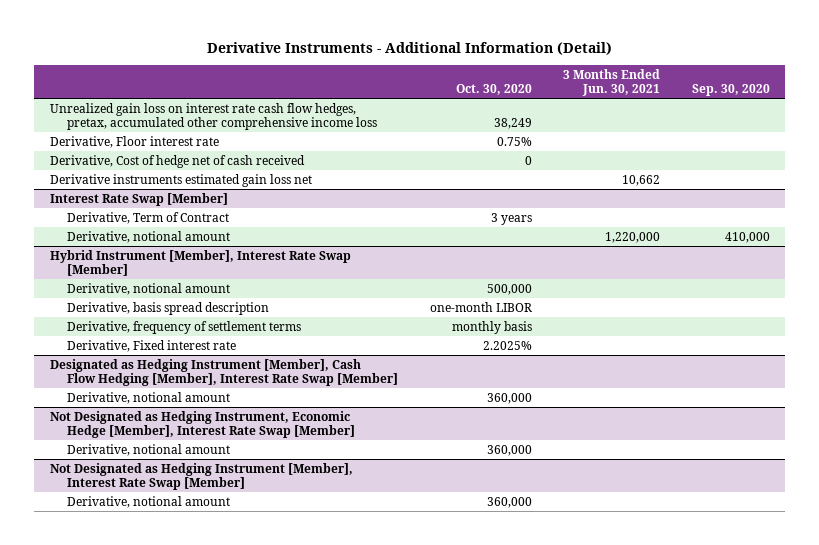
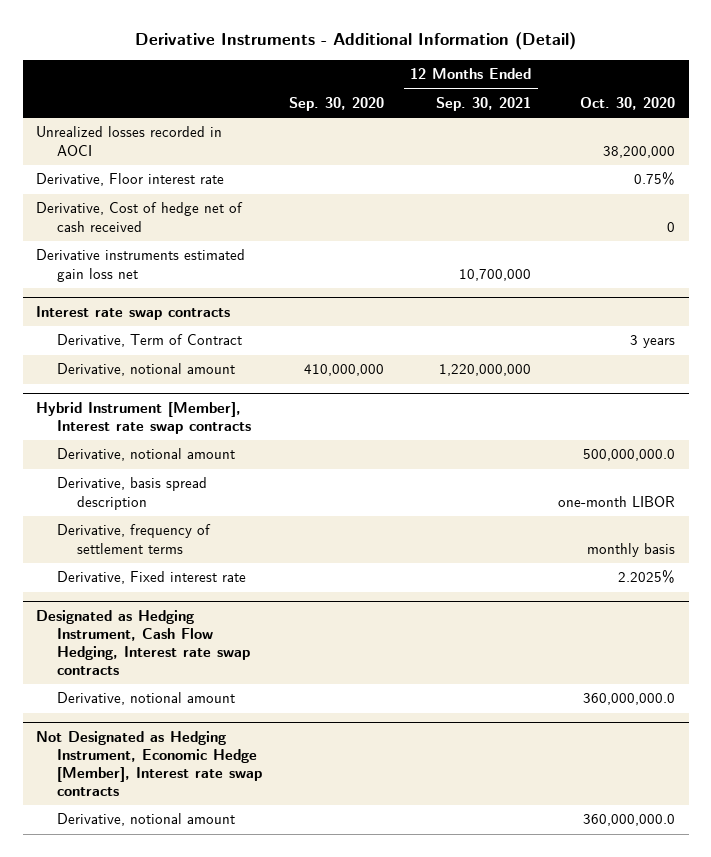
- | Oct. 30, 2020 | 3 Months Ended Jun. 30, 2021 | Sep. 30, 2020
+ | Sep. 30, 2020 | 12 Months Ended Sep. 30, 2021 | Oct. 30, 2020
- Unrealized gain loss on interest rate cash flow hedges, pretax, accumulated other comprehensive income loss | 38,249 | |
+ Unrealized losses recorded in AOCI | | | 38,200,000
- Interest Rate Swap [Member]
+ Interest rate swap contracts
- Derivative, notional amount | | 1,220,000 | 410,000
- Hybrid Instrument [Member], Interest Rate Swap [Member]
- Derivative, notional amount | 500,000 | |
+ Derivative, notional amount | 410,000,000 | 1,220,000,000 |
+ Hybrid Instrument [Member], Interest rate swap contracts
+ Derivative, notional amount | | | 500,000,000.0
- Designated as Hedging Instrument [Member], Cash Flow Hedging [Member], Interest Rate Swap [Member]
- Derivative, notional amount | 360,000 | |
- Not Designated as Hedging Instrument, Economic Hedge [Member], Interest Rate Swap [Member]
- Derivative, notional amount | 360,000 | |
- Not Designated as Hedging Instrument [Member], Interest Rate Swap [Member]
- Derivative, notional amount | 360,000 | |
+ Designated as Hedging Instrument, Cash Flow Hedging, Interest rate swap contracts
+ Derivative, notional amount | | | 360,000,000.0
+ Not Designated as Hedging Instrument, Economic Hedge [Member], Interest rate swap contracts
+ Derivative, notional amount | | | 360,000,000.0

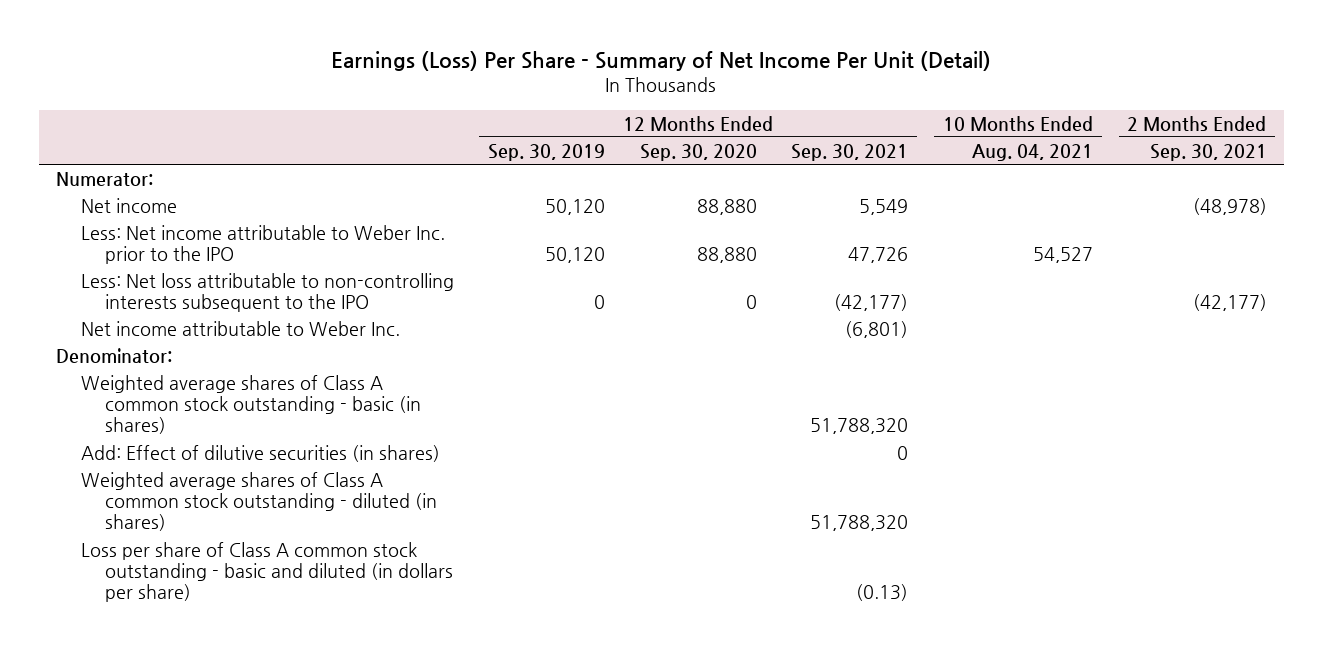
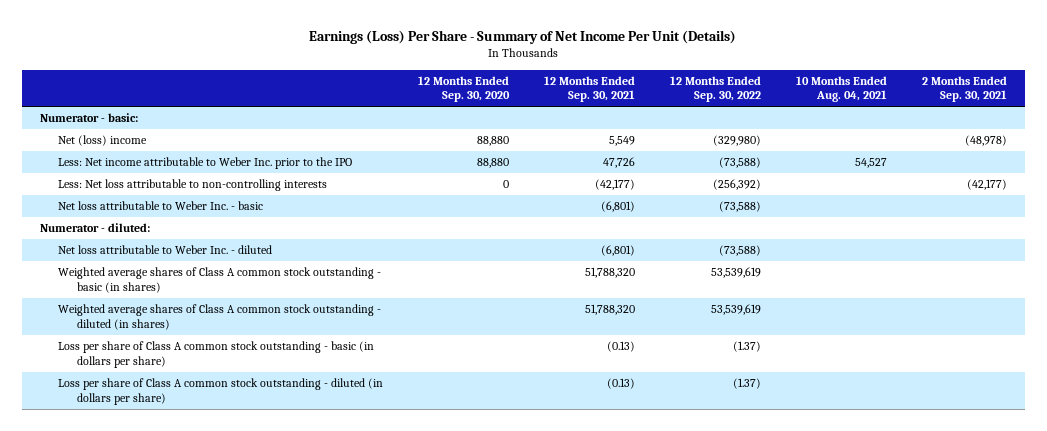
- Earnings (Loss) Per Share - Summary of Net Income Per Unit (Detail)
+ Earnings (Loss) Per Share - Summary of Net Income Per Unit (Details)
- | 12 Months Ended Sep. 30, 2019 | 12 Months Ended Sep. 30, 2020 | 12 Months Ended Sep. 30, 2021 | 10 Months Ended Aug. 04, 2021 | 2 Months Ended Sep. 30, 2021
+ | 12 Months Ended Sep. 30, 2020 | 12 Months Ended Sep. 30, 2021 | 12 Months Ended Sep. 30, 2022 | 10 Months Ended Aug. 04, 2021 | 2 Months Ended Sep. 30, 2021
- Numerator:
- Net income | 50,120 | 88,880 | 5,549 | | (48,978)
+ Numerator - basic:
+ Net (loss) income | 88,880 | 5,549 | (329,980) | | (48,978)
- Less: Net loss attributable to non-controlling interests subsequent to the IPO | 0 | 0 | (42,177) | | (42,177)
- Net income attributable to Weber Inc. | | | (6,801) | |
- Denominator:
+ Less: Net loss attributable to non-controlling interests | 0 | (42,177) | (256,392) | | (42,177)
+ Net loss attributable to Weber Inc. - basic | | (6,801) | (73,588) | |
+ Numerator - diluted:
+ Net loss attributable to Weber Inc. - diluted | | (6,801) | (73,588) | |
- Add: Effect of dilutive securities (in shares) | | | 0 | |
- Loss per share of Class A common stock outstanding - basic and diluted (in dollars per share) | | | (0.13) | |
+ Loss per share of Class A common stock outstanding - basic (in dollars per share) | | (0.13) | (1.37) | |
+ Loss per share of Class A common stock outstanding - diluted (in dollars per share) | | (0.13) | (1.37) | |

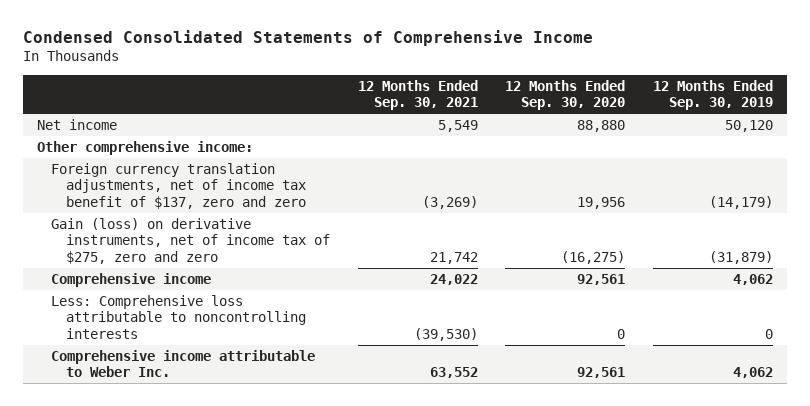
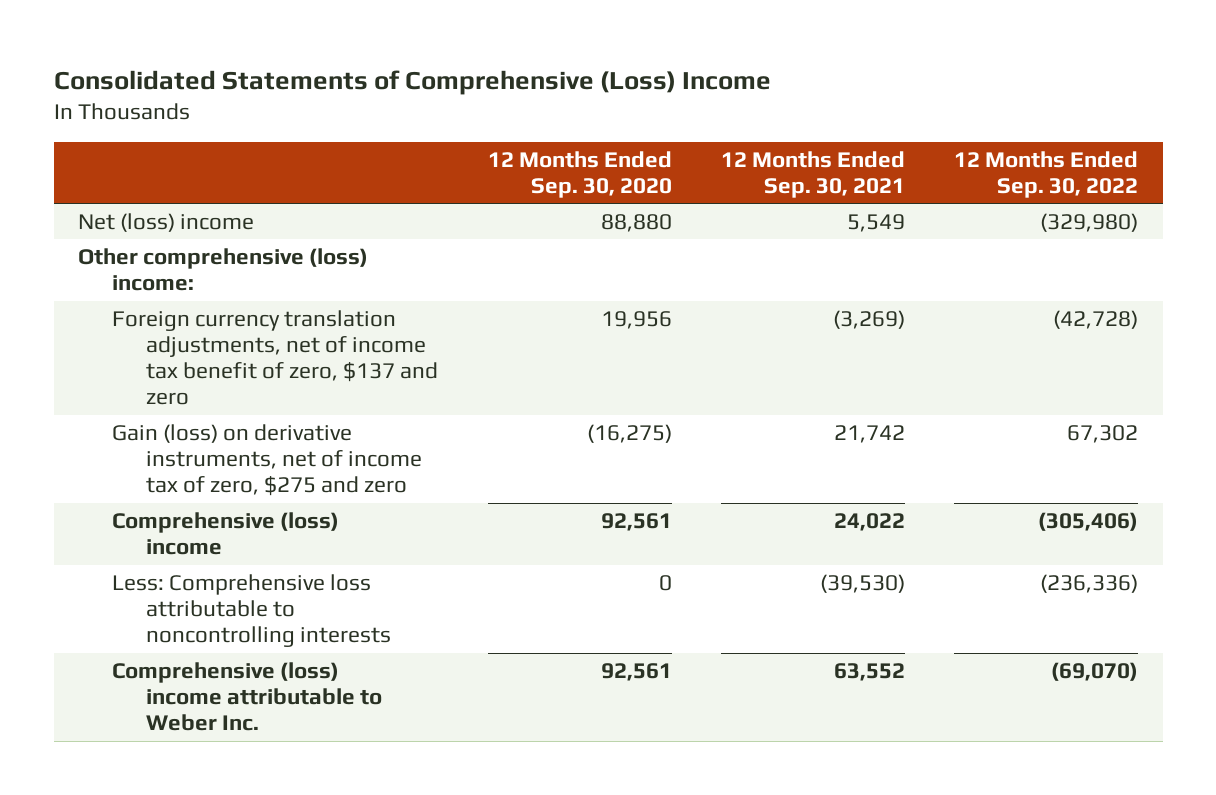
- Condensed Consolidated Statements of Comprehensive Income
+ Consolidated Statements of Comprehensive (Loss) Income
- | 12 Months Ended Sep. 30, 2021 | 12 Months Ended Sep. 30, 2020 | 12 Months Ended Sep. 30, 2019
+ | 12 Months Ended Sep. 30, 2020 | 12 Months Ended Sep. 30, 2021 | 12 Months Ended Sep. 30, 2022
- Net income | 5,549 | 88,880 | 50,120
- Other comprehensive income:
- Foreign currency translation adjustments, net of income tax benefit of $137, zero and zero | (3,269) | 19,956 | (14,179)
- Gain (loss) on derivative instruments, net of income tax of $275, zero and zero | 21,742 | (16,275) | (31,879)
- Comprehensive income | 24,022 | 92,561 | 4,062
+ Net (loss) income | 88,880 | 5,549 | (329,980)
+ Other comprehensive (loss) income:
+ Foreign currency translation adjustments, net of income tax benefit of zero, $137 and zero | 19,956 | (3,269) | (42,728)
+ Gain (loss) on derivative instruments, net of income tax of zero, $275 and zero | (16,275) | 21,742 | 67,302
+ Comprehensive (loss) income | 92,561 | 24,022 | (305,406)
- Comprehensive income attributable to Weber Inc. | 63,552 | 92,561 | 4,062
+ Comprehensive (loss) income attributable to Weber Inc. | 92,561 | 63,552 | (69,070)

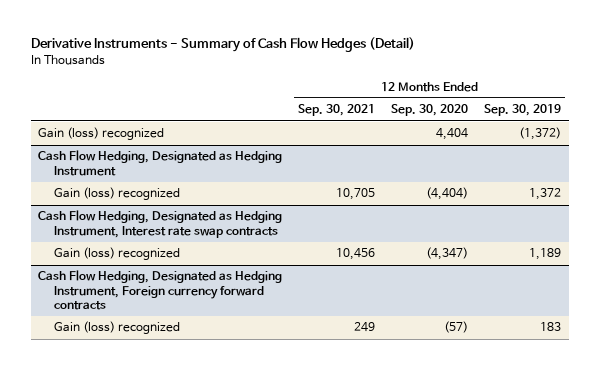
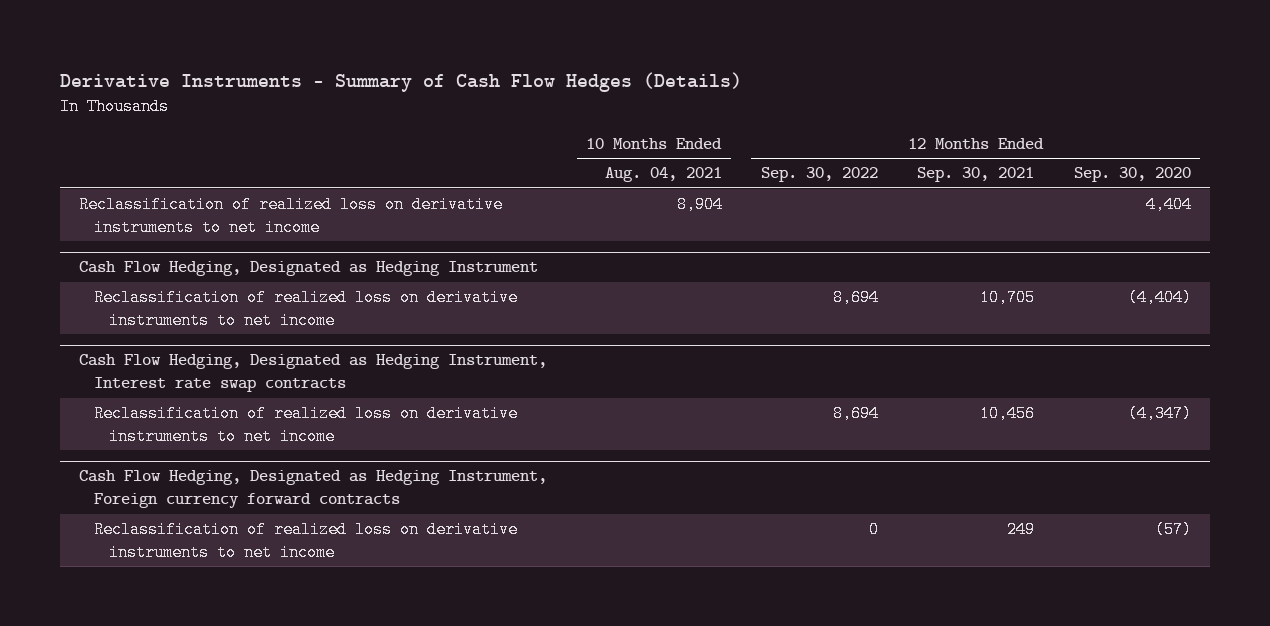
- Derivative Instruments - Summary of Cash Flow Hedges (Detail)
+ Derivative Instruments - Summary of Cash Flow Hedges (Details)
- | 12 Months Ended Sep. 30, 2021 | 12 Months Ended Sep. 30, 2020 | 12 Months Ended Sep. 30, 2019
+ | 10 Months Ended Aug. 04, 2021 | 12 Months Ended Sep. 30, 2022 | 12 Months Ended Sep. 30, 2021 | 12 Months Ended Sep. 30, 2020
- Gain (loss) recognized | | 4,404 | (1,372)
+ Reclassification of realized loss on derivative instruments to net income | 8,904 | | | 4,404
@ Cash Flow Hedging, Designated as Hedging Instrument
- Gain (loss) recognized | 10,705 | (4,404) | 1,372
+ Reclassification of realized loss on derivative instruments to net income | | 8,694 | 10,705 | (4,404)
@ Cash Flow Hedging, Designated as Hedging Instrument, Interest rate swap contracts
- Gain (loss) recognized | 10,456 | (4,347) | 1,189
+ Reclassification of realized loss on derivative instruments to net income | | 8,694 | 10,456 | (4,347)
@ Cash Flow Hedging, Designated as Hedging Instrument, Foreign currency forward contracts
- Gain (loss) recognized | 249 | (57) | 183
+ Reclassification of realized loss on derivative instruments to net income | | 0 | 249 | (57)

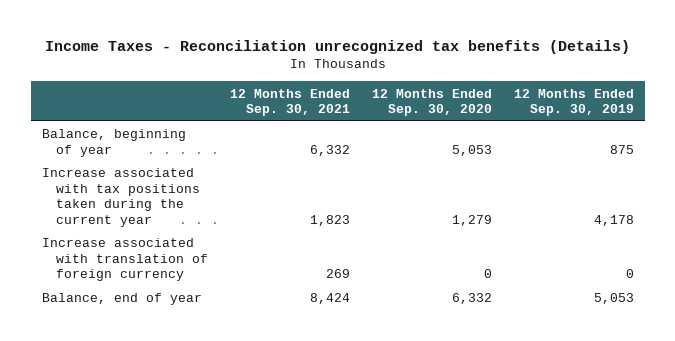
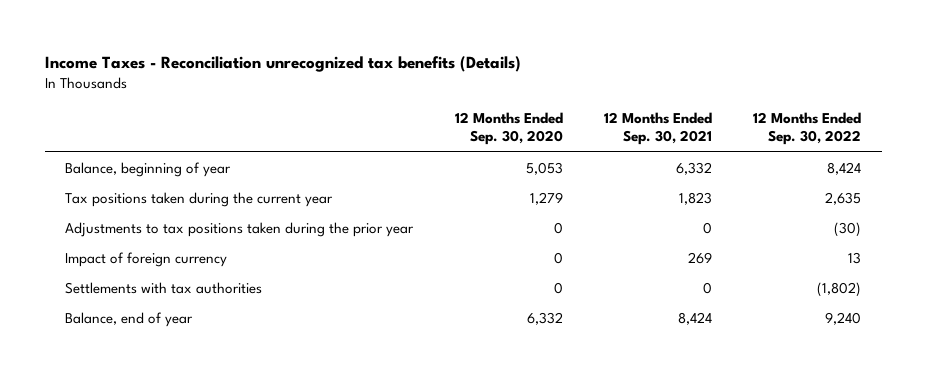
- | 12 Months Ended Sep. 30, 2021 | 12 Months Ended Sep. 30, 2020 | 12 Months Ended Sep. 30, 2019
+ | 12 Months Ended Sep. 30, 2020 | 12 Months Ended Sep. 30, 2021 | 12 Months Ended Sep. 30, 2022
- Increase associated with tax positions taken during the current year | 1,823 | 1,279 | 4,178
- Increase associated with translation of foreign currency | 269 | 0 | 0
+ Tax positions taken during the current year | 1,279 | 1,823 | 2,635
+ Adjustments to tax positions taken during the prior year | 0 | 0 | (30)
+ Impact of foreign currency | 0 | 269 | 13
+ Settlements with tax authorities | 0 | 0 | (1,802)

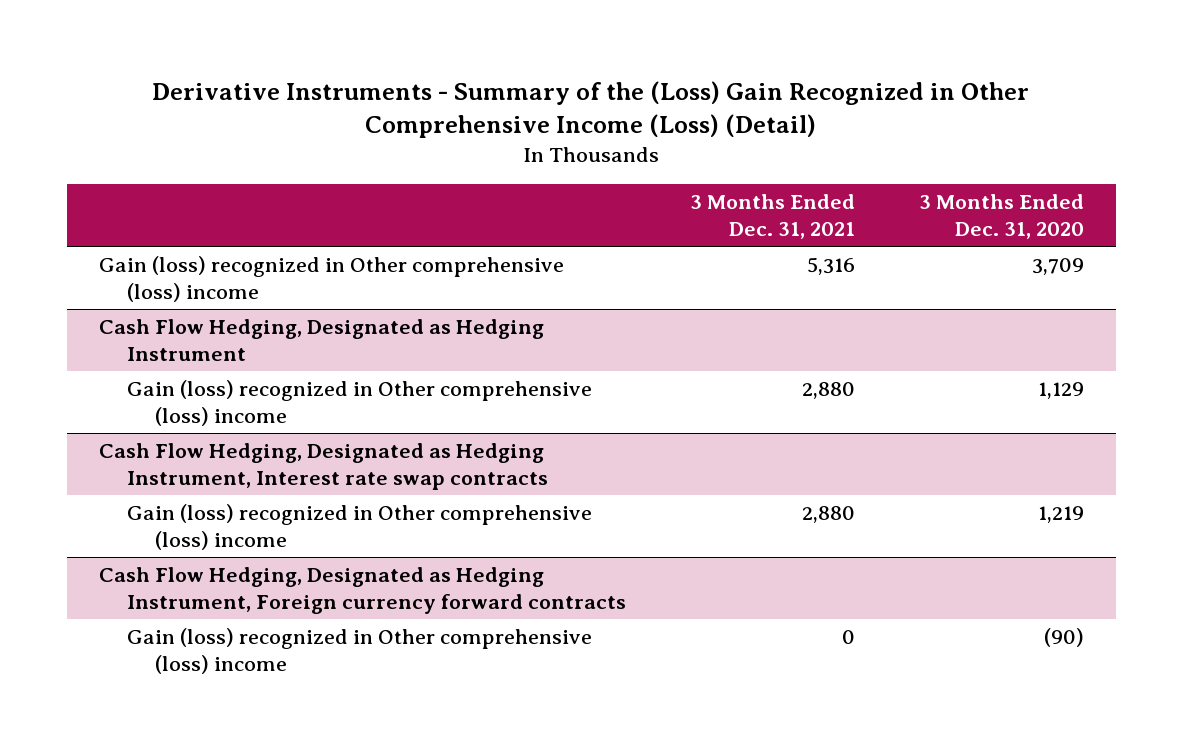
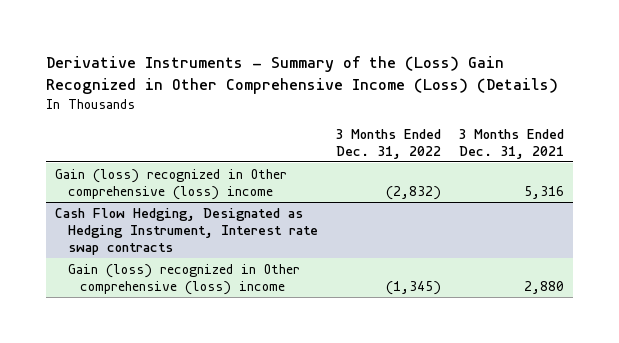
- Derivative Instruments - Summary of the (Loss) Gain Recognized in Other Comprehensive Income (Loss) (Detail)
+ Derivative Instruments - Summary of the (Loss) Gain Recognized in Other Comprehensive Income (Loss) (Details)
- | 3 Months Ended Dec. 31, 2021 | 3 Months Ended Dec. 31, 2020
+ | 3 Months Ended Dec. 31, 2022 | 3 Months Ended Dec. 31, 2021
- Cash Flow Hedging, Designated as Hedging Instrument
- Gain (loss) recognized in Other comprehensive (loss) income | 2,880 | 1,129
- Cash Flow Hedging, Designated as Hedging Instrument, Foreign currency forward contracts
- Gain (loss) recognized in Other comprehensive (loss) income | 0 | (90)

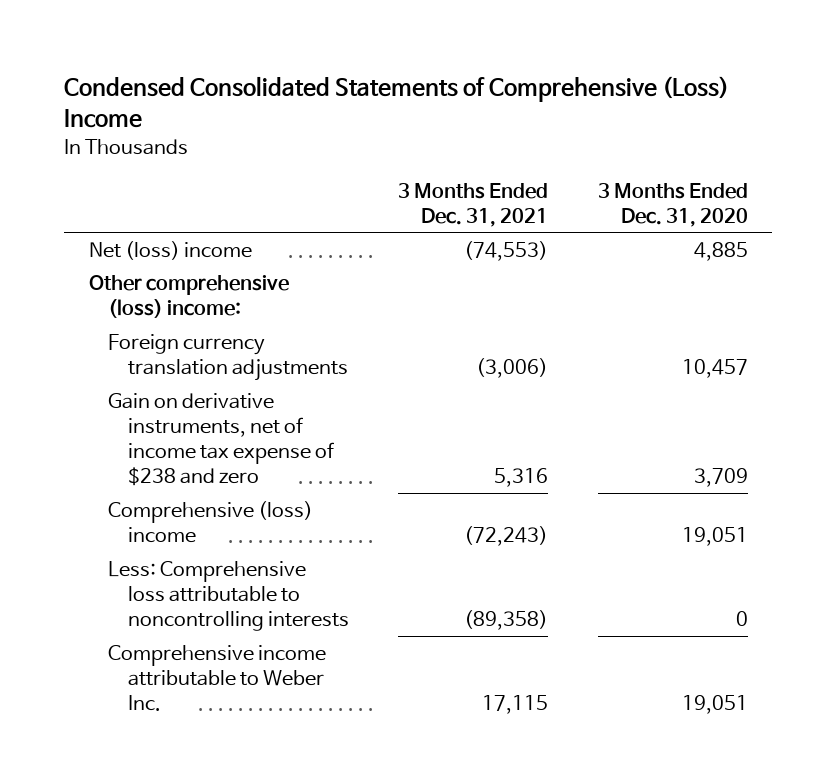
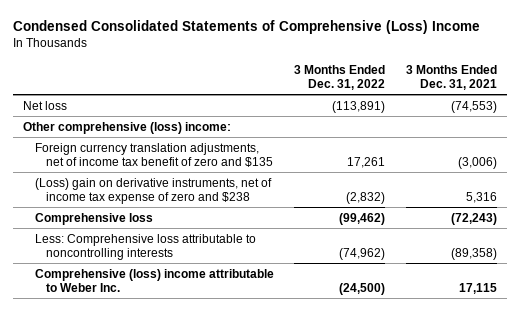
- | 3 Months Ended Dec. 31, 2021 | 3 Months Ended Dec. 31, 2020
+ | 3 Months Ended Dec. 31, 2022 | 3 Months Ended Dec. 31, 2021
- Net (loss) income | (74,553) | 4,885
+ Net loss | (113,891) | (74,553)
- Foreign currency translation adjustments | (3,006) | 10,457
- Gain on derivative instruments, net of income tax expense of $238 and zero | 5,316 | 3,709
- Comprehensive (loss) income | (72,243) | 19,051
+ Foreign currency translation adjustments, net of income tax benefit of zero and $135 | 17,261 | (3,006)
+ (Loss) gain on derivative instruments, net of income tax expense of zero and $238 | (2,832) | 5,316
+ Comprehensive loss | (99,462) | (72,243)
- Comprehensive income attributable to Weber Inc. | 17,115 | 19,051
+ Comprehensive (loss) income attributable to Weber Inc. | (24,500) | 17,115

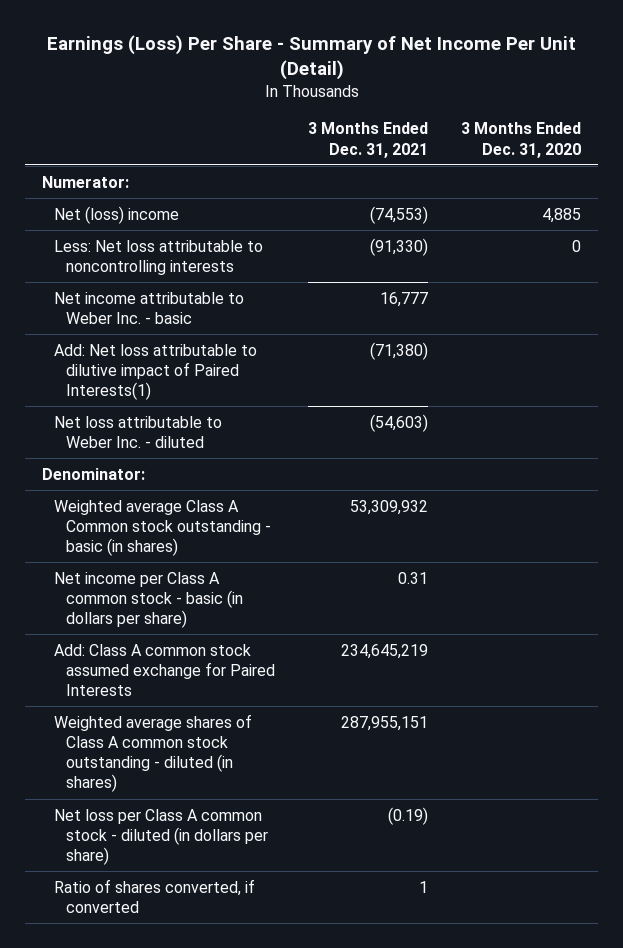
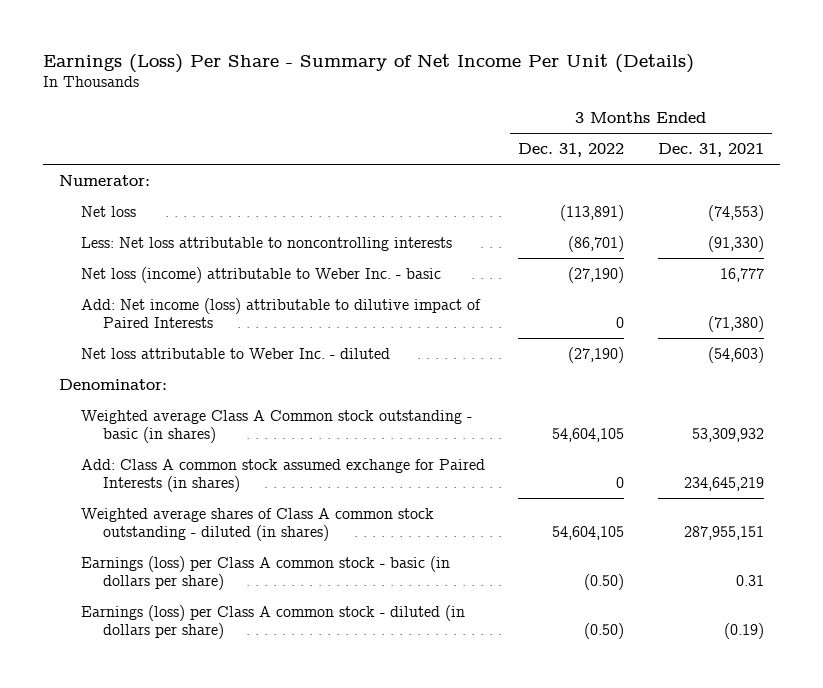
- Earnings (Loss) Per Share - Summary of Net Income Per Unit (Detail)
+ Earnings (Loss) Per Share - Summary of Net Income Per Unit (Details)
- | 3 Months Ended Dec. 31, 2021 | 3 Months Ended Dec. 31, 2020
+ | 3 Months Ended Dec. 31, 2022 | 3 Months Ended Dec. 31, 2021
- Net (loss) income | (74,553) | 4,885
+ Net loss | (113,891) | (74,553)
- Net income attributable to Weber Inc. - basic | 16,777 |
- Add: Net loss attributable to dilutive impact of Paired Interests(1) | (71,380) |
+ Net loss (income) attributable to Weber Inc. - basic | (27,190) | 16,777
+ Add: Net income (loss) attributable to dilutive impact of Paired Interests | 0 | (71,380)
- Net income per Class A common stock - basic (in dollars per share) | 0.31 |
- Add: Class A common stock assumed exchange for Paired Interests | 234,645,219 |
+ Add: Class A common stock assumed exchange for Paired Interests (in shares) | 0 | 234,645,219
- Net loss per Class A common stock - diluted (in dollars per share) | (0.19) |
- Ratio of shares converted, if converted | 1 |
+ Earnings (loss) per Class A common stock - basic (in dollars per share) | (0.50) | 0.31
+ Earnings (loss) per Class A common stock - diluted (in dollars per share) | (0.50) | (0.19)

